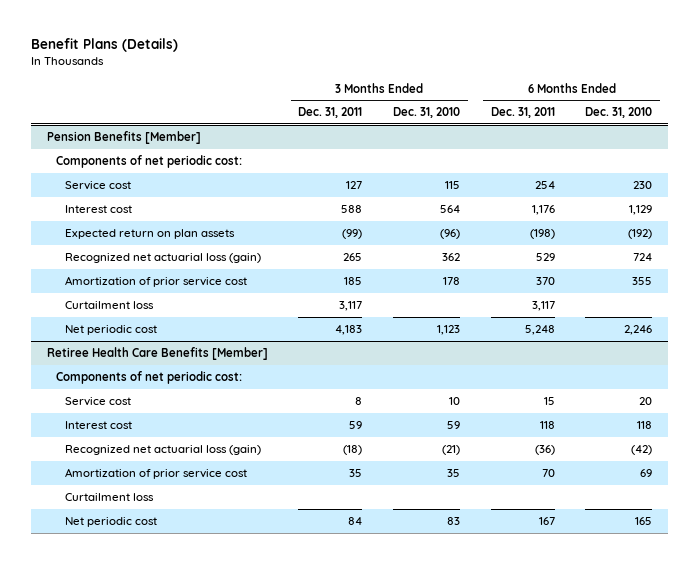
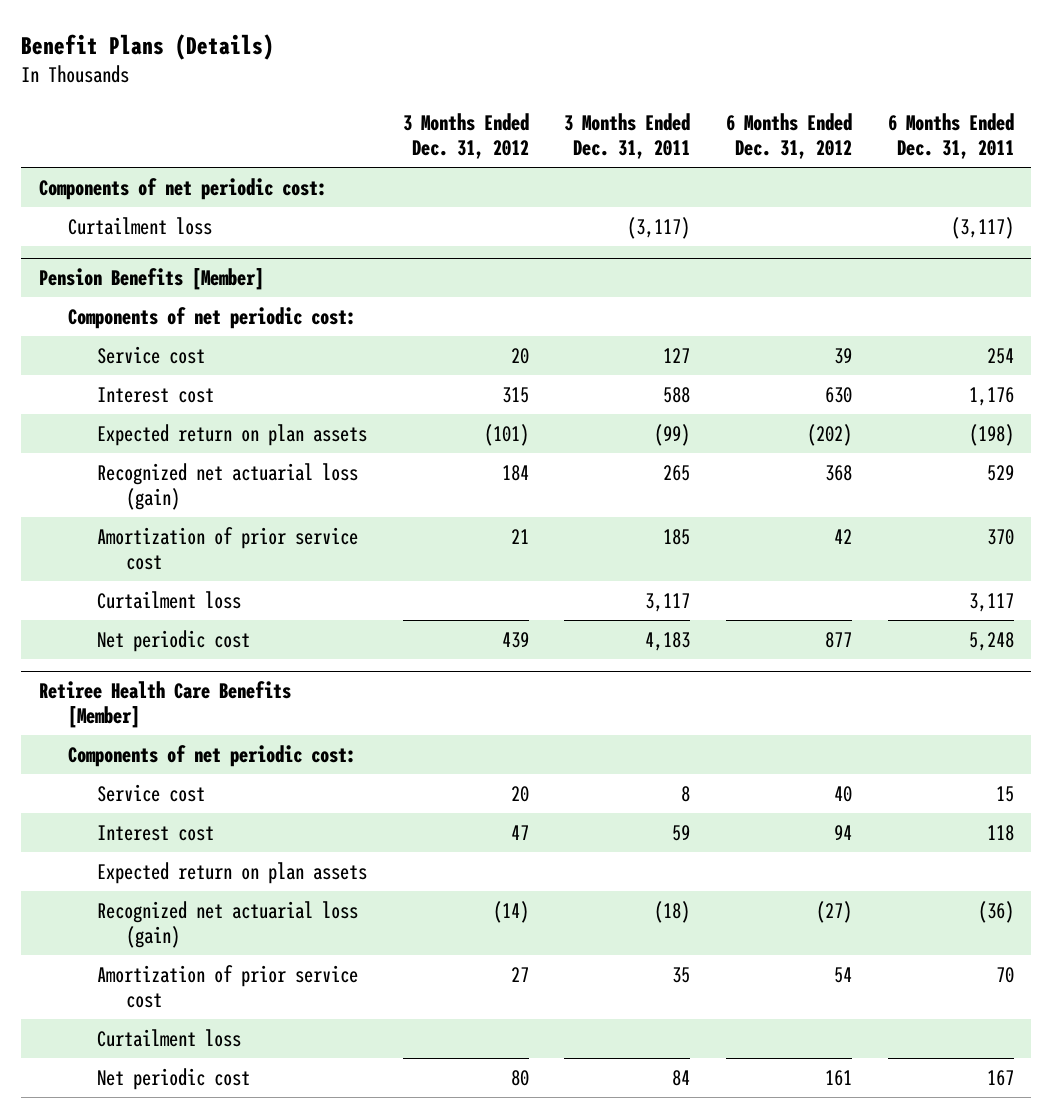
- | 3 Months Ended Dec. 31, 2011 | 3 Months Ended Dec. 31, 2010 | 6 Months Ended Dec. 31, 2011 | 6 Months Ended Dec. 31, 2010
+ | 3 Months Ended Dec. 31, 2012 | 3 Months Ended Dec. 31, 2011 | 6 Months Ended Dec. 31, 2012 | 6 Months Ended Dec. 31, 2011
+ Components of net periodic cost:
+ Curtailment loss | | (3,117) | | (3,117)
@ Retiree Health Care Benefits [Member]
+ Expected return on plan assets

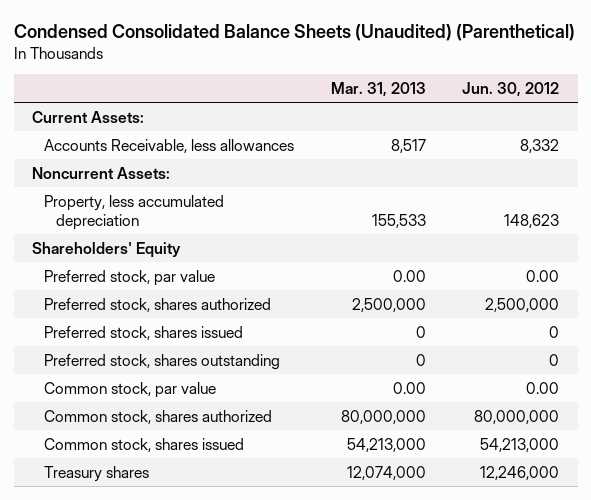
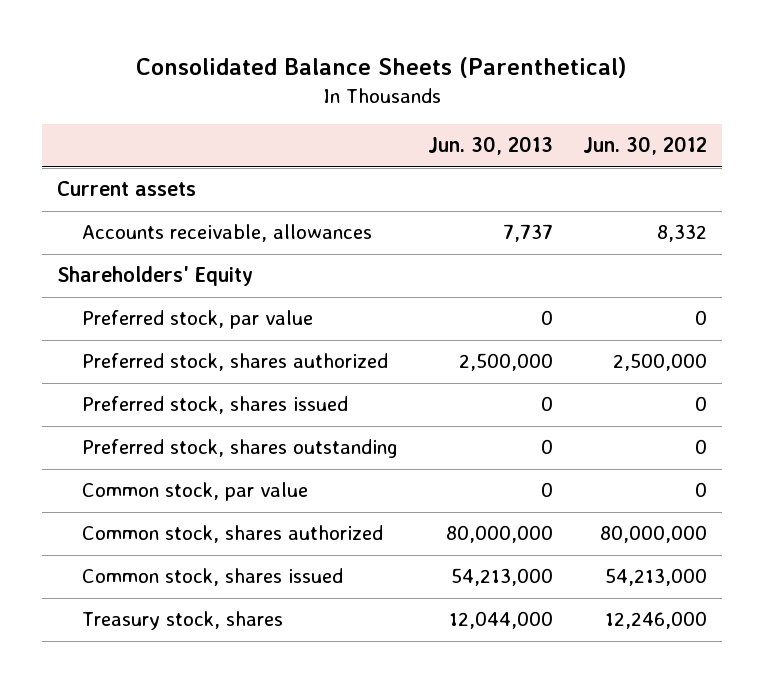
- Condensed Consolidated Balance Sheets (Unaudited) (Parenthetical)
+ Consolidated Balance Sheets (Parenthetical)
- | Mar. 31, 2013 | Jun. 30, 2012
+ | Jun. 30, 2013 | Jun. 30, 2012
- Current Assets:
- Accounts Receivable, less allowances | 8,517 | 8,332
- Noncurrent Assets:
- Property, less accumulated depreciation | 155,533 | 148,623
+ Current assets
+ Accounts receivable, allowances | 7,737 | 8,332
- Preferred stock, par value | 0.00 | 0.00
+ Preferred stock, par value | 0 | 0
- Common stock, par value | 0.00 | 0.00
+ Common stock, par value | 0 | 0
- Treasury shares | 12,074,000 | 12,246,000
+ Treasury stock, shares | 12,044,000 | 12,246,000

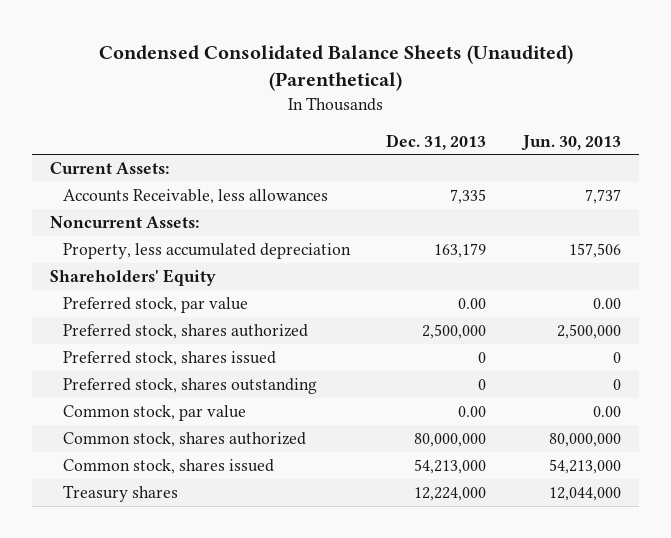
- Consolidated Balance Sheets (Parenthetical)
+ Condensed Consolidated Balance Sheets (Unaudited) (Parenthetical)
- | Jun. 30, 2013 | Jun. 30, 2012
+ | Dec. 31, 2013 | Jun. 30, 2013
- Current assets
- Accounts receivable, allowances | 7,737 | 8,332
+ Current Assets:
+ Accounts Receivable, less allowances | 7,335 | 7,737
+ Noncurrent Assets:
+ Property, less accumulated depreciation | 163,179 | 157,506
- Preferred stock, par value | 0 | 0
+ Preferred stock, par value | 0.00 | 0.00
- Common stock, par value | 0 | 0
+ Common stock, par value | 0.00 | 0.00
- Treasury stock, shares | 12,044,000 | 12,246,000
+ Treasury shares | 12,224,000 | 12,044,000

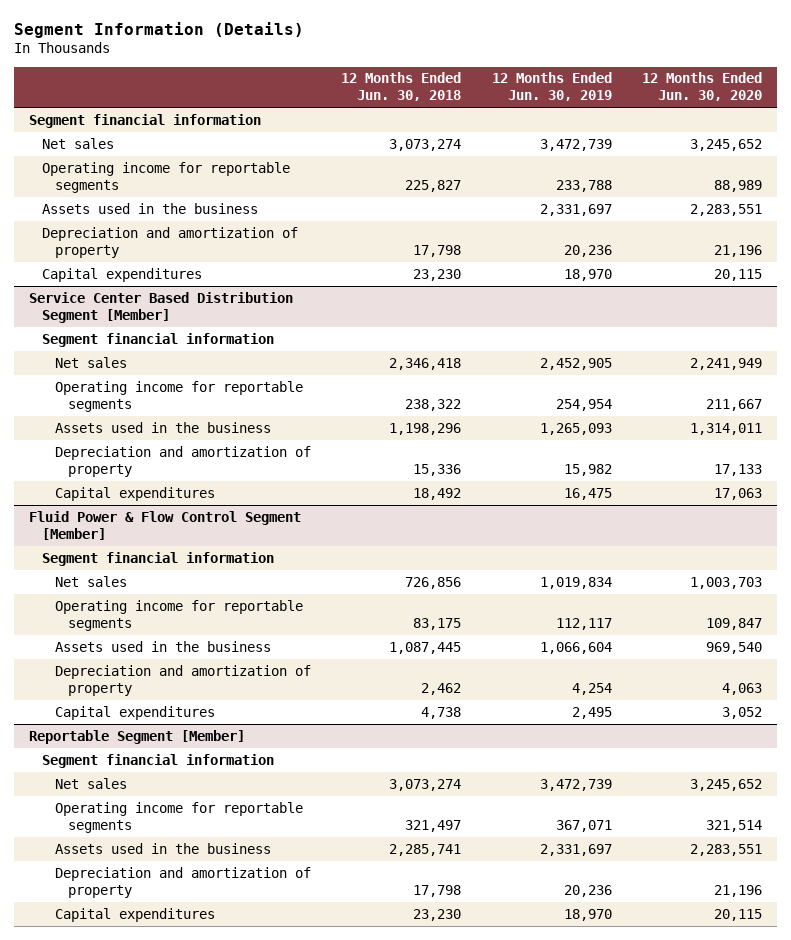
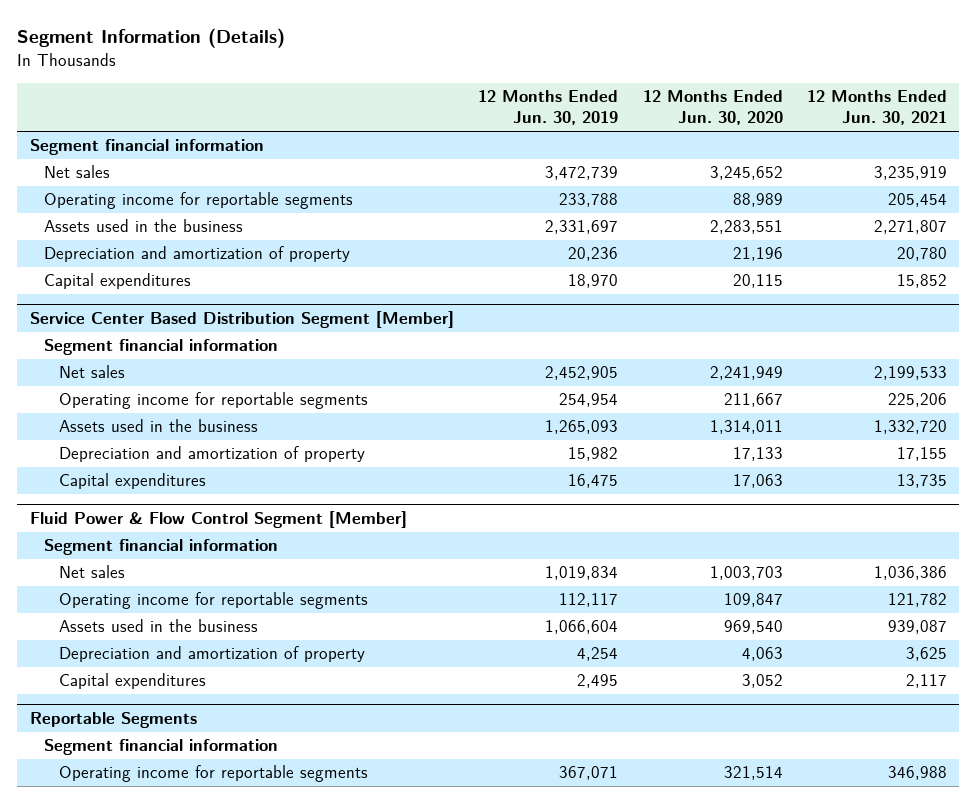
- | 12 Months Ended Jun. 30, 2018 | 12 Months Ended Jun. 30, 2019 | 12 Months Ended Jun. 30, 2020
+ | 12 Months Ended Jun. 30, 2019 | 12 Months Ended Jun. 30, 2020 | 12 Months Ended Jun. 30, 2021
- Reportable Segment [Member]
+ Reportable Segments
- Net sales | 3,073,274 | 3,472,739 | 3,245,652
- Assets used in the business | 2,285,741 | 2,331,697 | 2,283,551
- Depreciation and amortization of property | 17,798 | 20,236 | 21,196
- Capital expenditures | 23,230 | 18,970 | 20,115

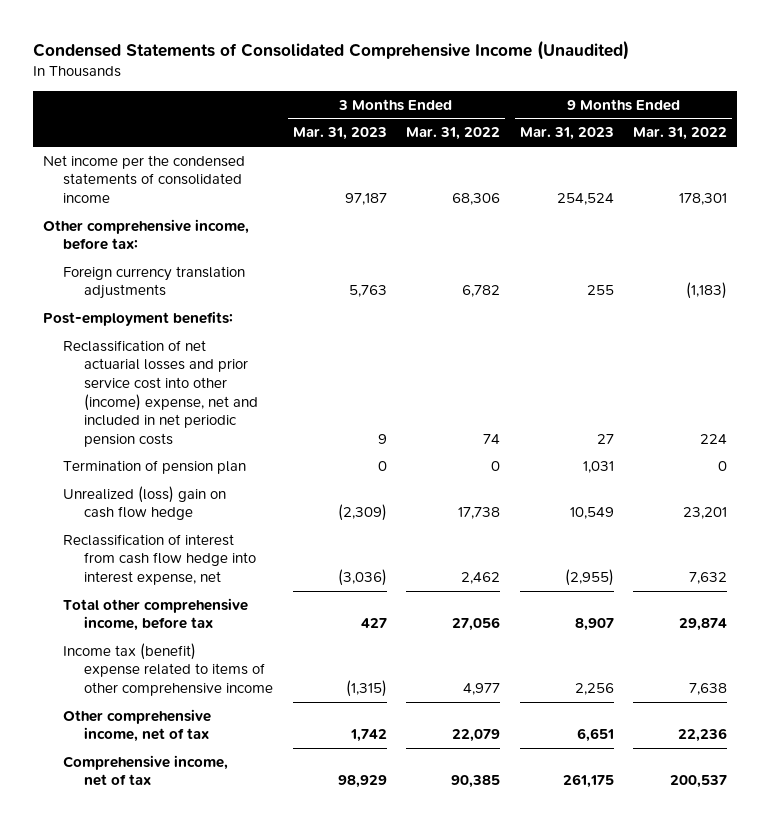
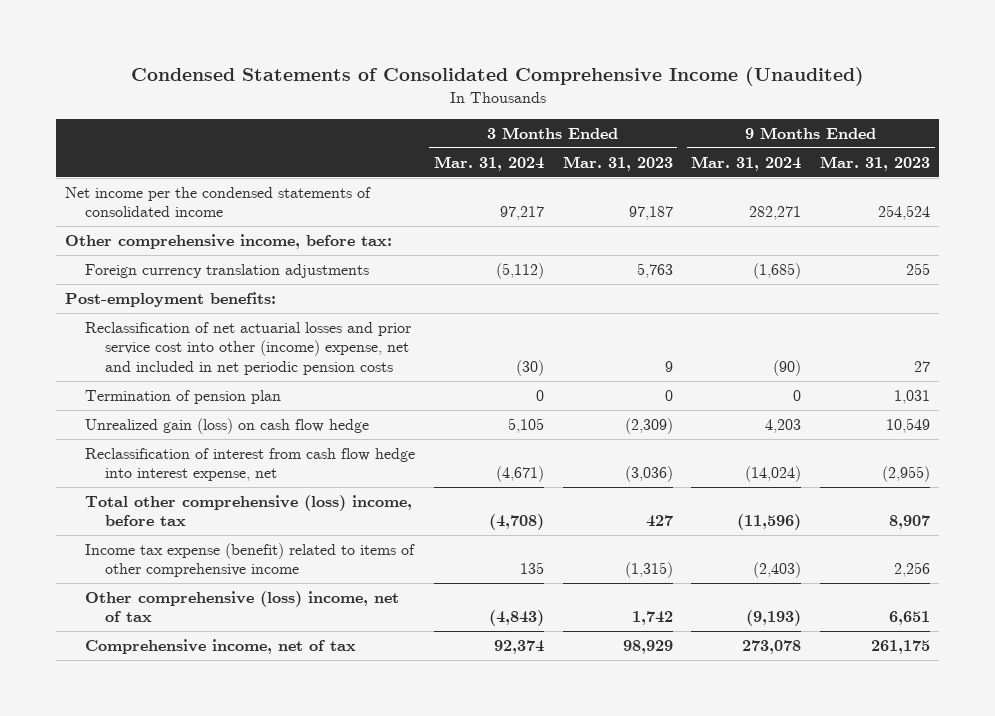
- | 3 Months Ended Mar. 31, 2023 | 3 Months Ended Mar. 31, 2022 | 9 Months Ended Mar. 31, 2023 | 9 Months Ended Mar. 31, 2022
+ | 3 Months Ended Mar. 31, 2024 | 3 Months Ended Mar. 31, 2023 | 9 Months Ended Mar. 31, 2024 | 9 Months Ended Mar. 31, 2023
- Unrealized (loss) gain on cash flow hedge | (2,309) | 17,738 | 10,549 | 23,201
+ Unrealized gain (loss) on cash flow hedge | 5,105 | (2,309) | 4,203 | 10,549
- Total other comprehensive income, before tax | 427 | 27,056 | 8,907 | 29,874
- Income tax (benefit) expense related to items of other comprehensive income | (1,315) | 4,977 | 2,256 | 7,638
- Other comprehensive income, net of tax | 1,742 | 22,079 | 6,651 | 22,236
+ Total other comprehensive (loss) income, before tax | (4,708) | 427 | (11,596) | 8,907
+ Income tax expense (benefit) related to items of other comprehensive income | 135 | (1,315) | (2,403) | 2,256
+ Other comprehensive (loss) income, net of tax | (4,843) | 1,742 | (9,193) | 6,651

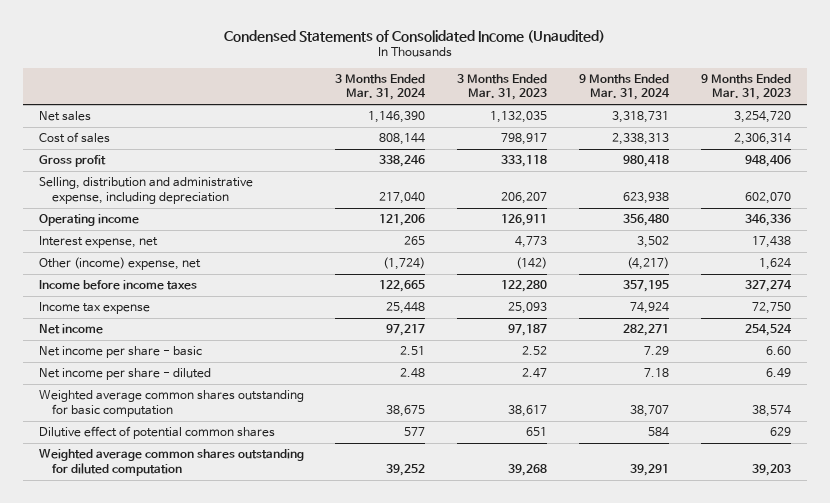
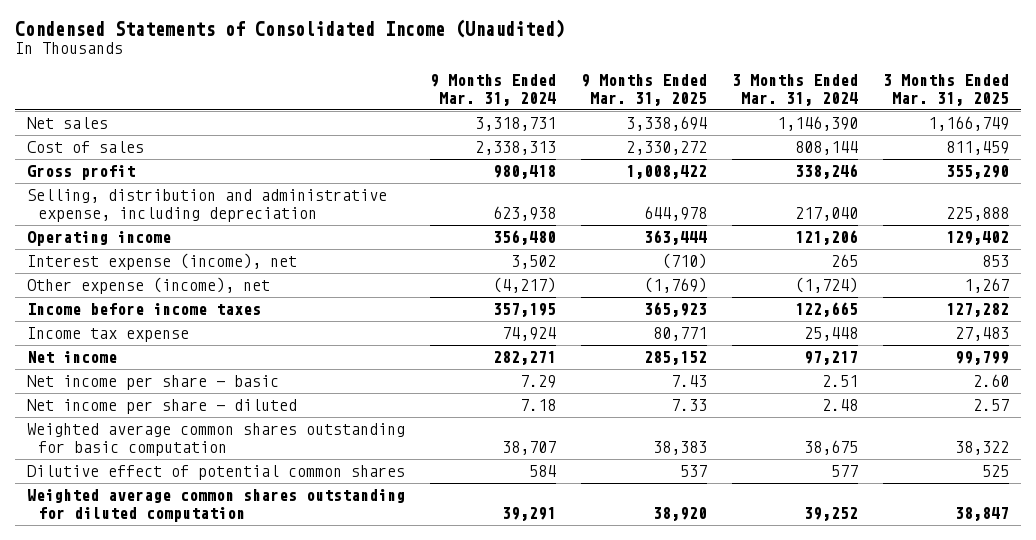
- | 3 Months Ended Mar. 31, 2024 | 3 Months Ended Mar. 31, 2023 | 9 Months Ended Mar. 31, 2024 | 9 Months Ended Mar. 31, 2023
+ | 9 Months Ended Mar. 31, 2024 | 9 Months Ended Mar. 31, 2025 | 3 Months Ended Mar. 31, 2024 | 3 Months Ended Mar. 31, 2025
- Interest expense, net | 265 | 4,773 | 3,502 | 17,438
- Other (income) expense, net | (1,724) | (142) | (4,217) | 1,624
+ Interest expense (income), net | 3,502 | (710) | 265 | 853
+ Other expense (income), net | (4,217) | (1,769) | (1,724) | 1,267

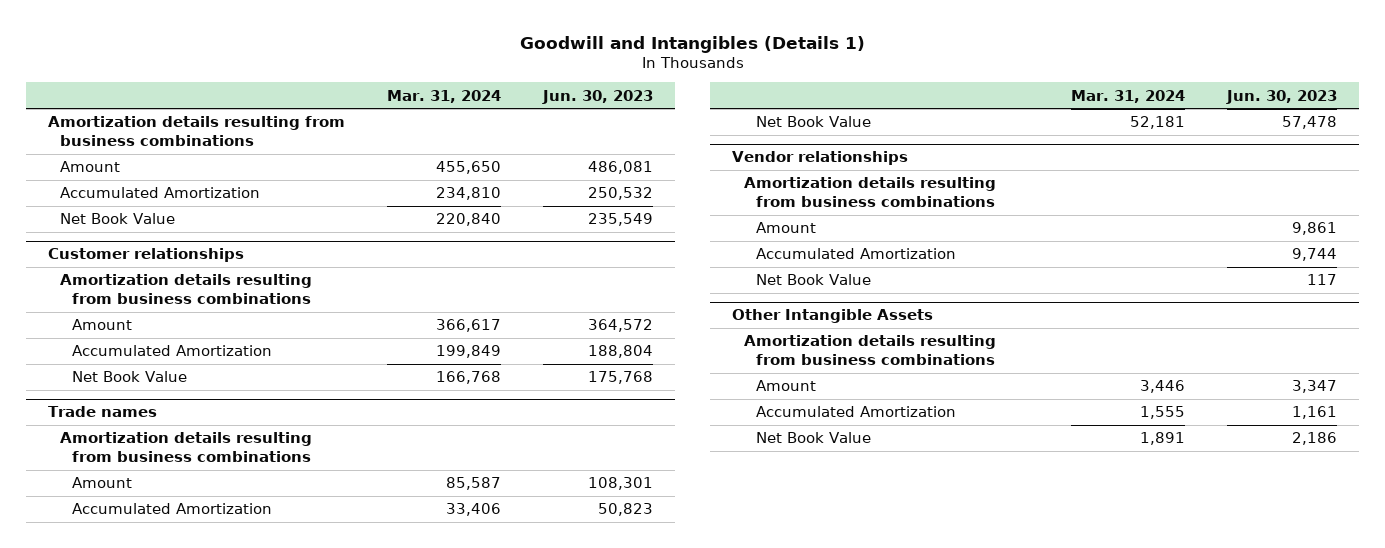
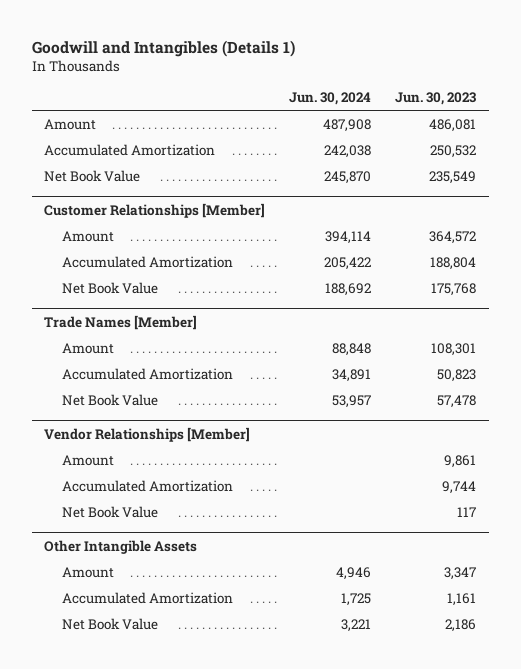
- | Mar. 31, 2024 | Jun. 30, 2023
+ | Jun. 30, 2024 | Jun. 30, 2023
- Amortization details resulting from business combinations
- Customer relationships
- Amortization details resulting from business combinations
+ Customer Relationships [Member]
- Trade names
- Amortization details resulting from business combinations
+ Trade Names [Member]
- Vendor relationships
- Amortization details resulting from business combinations
+ Vendor Relationships [Member]
@ Other Intangible Assets
- Amortization details resulting from business combinations

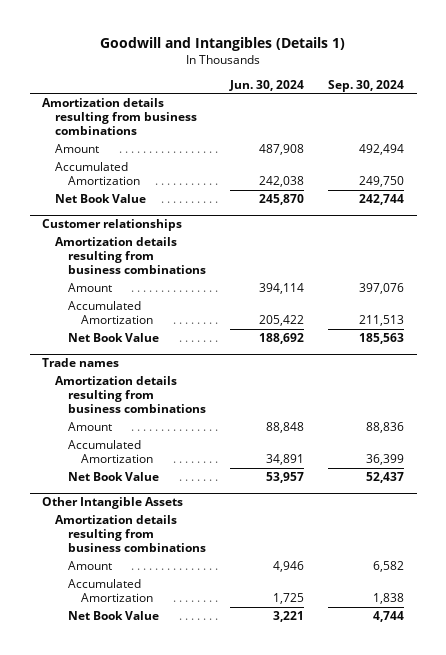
- | Jun. 30, 2024 | Jun. 30, 2023
+ | Jun. 30, 2024 | Sep. 30, 2024
+ Amortization details resulting from business combinations
- Customer Relationships [Member]
+ Customer relationships
+ Amortization details resulting from business combinations
- Trade Names [Member]
+ Trade names
+ Amortization details resulting from business combinations
- Vendor Relationships [Member]
- Amount | | 9,861
- Accumulated Amortization | | 9,744
- Net Book Value | | 117
@ Other Intangible Assets
+ Amortization details resulting from business combinations

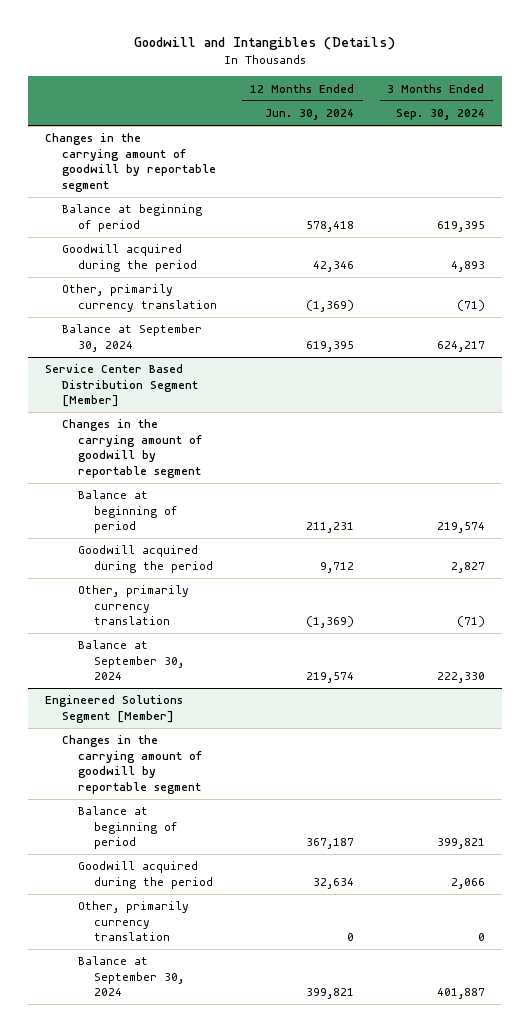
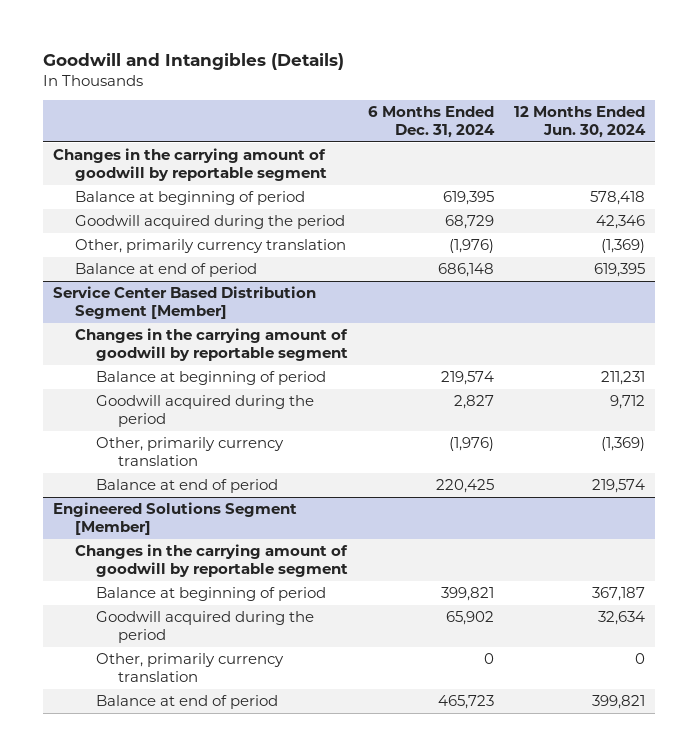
- | 12 Months Ended Jun. 30, 2024 | 3 Months Ended Sep. 30, 2024
+ | 6 Months Ended Dec. 31, 2024 | 12 Months Ended Jun. 30, 2024
- Balance at September 30, 2024 | 619,395 | 624,217
+ Balance at end of period | 686,148 | 619,395
@ Service Center Based Distribution Segment [Member]
- Balance at September 30, 2024 | 219,574 | 222,330
+ Balance at end of period | 220,425 | 219,574
@ Engineered Solutions Segment [Member]
- Balance at September 30, 2024 | 399,821 | 401,887
+ Balance at end of period | 465,723 | 399,821

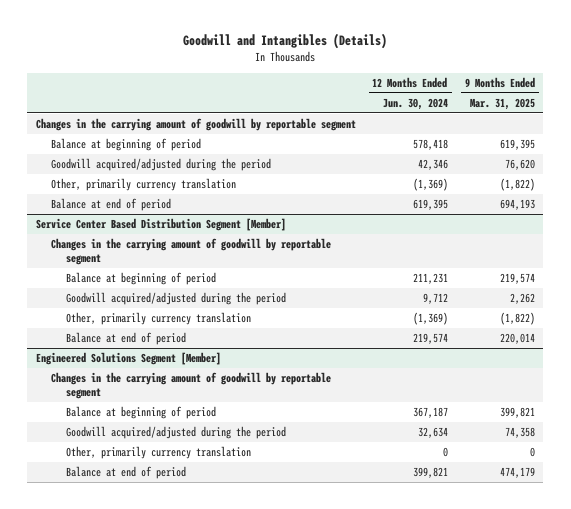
- | 6 Months Ended Dec. 31, 2024 | 12 Months Ended Jun. 30, 2024
+ | 12 Months Ended Jun. 30, 2024 | 9 Months Ended Mar. 31, 2025
- Goodwill acquired during the period | 68,729 | 42,346
+ Goodwill acquired/adjusted during the period | 42,346 | 76,620
@ Service Center Based Distribution Segment [Member]
- Goodwill acquired during the period | 2,827 | 9,712
+ Goodwill acquired/adjusted during the period | 9,712 | 2,262
@ Engineered Solutions Segment [Member]
- Goodwill acquired during the period | 65,902 | 32,634
+ Goodwill acquired/adjusted during the period | 32,634 | 74,358

